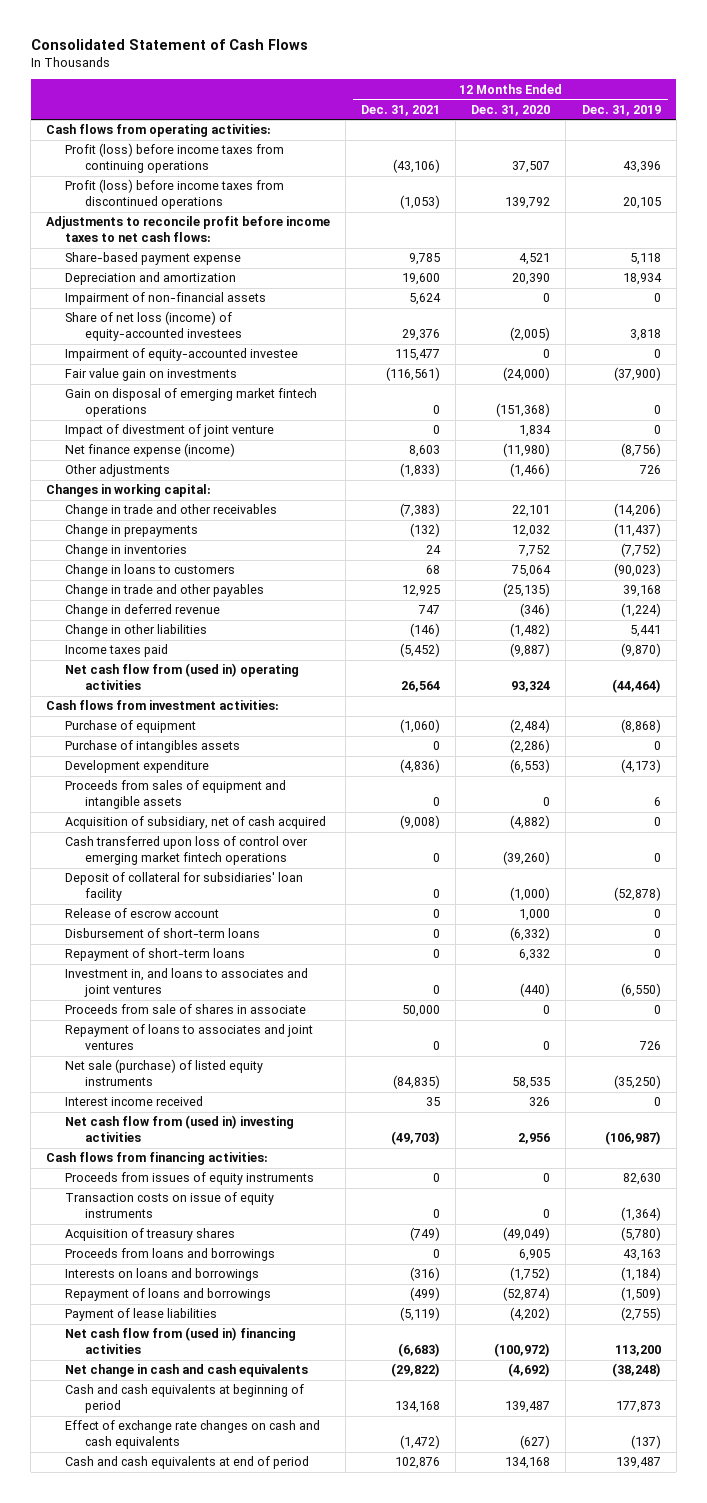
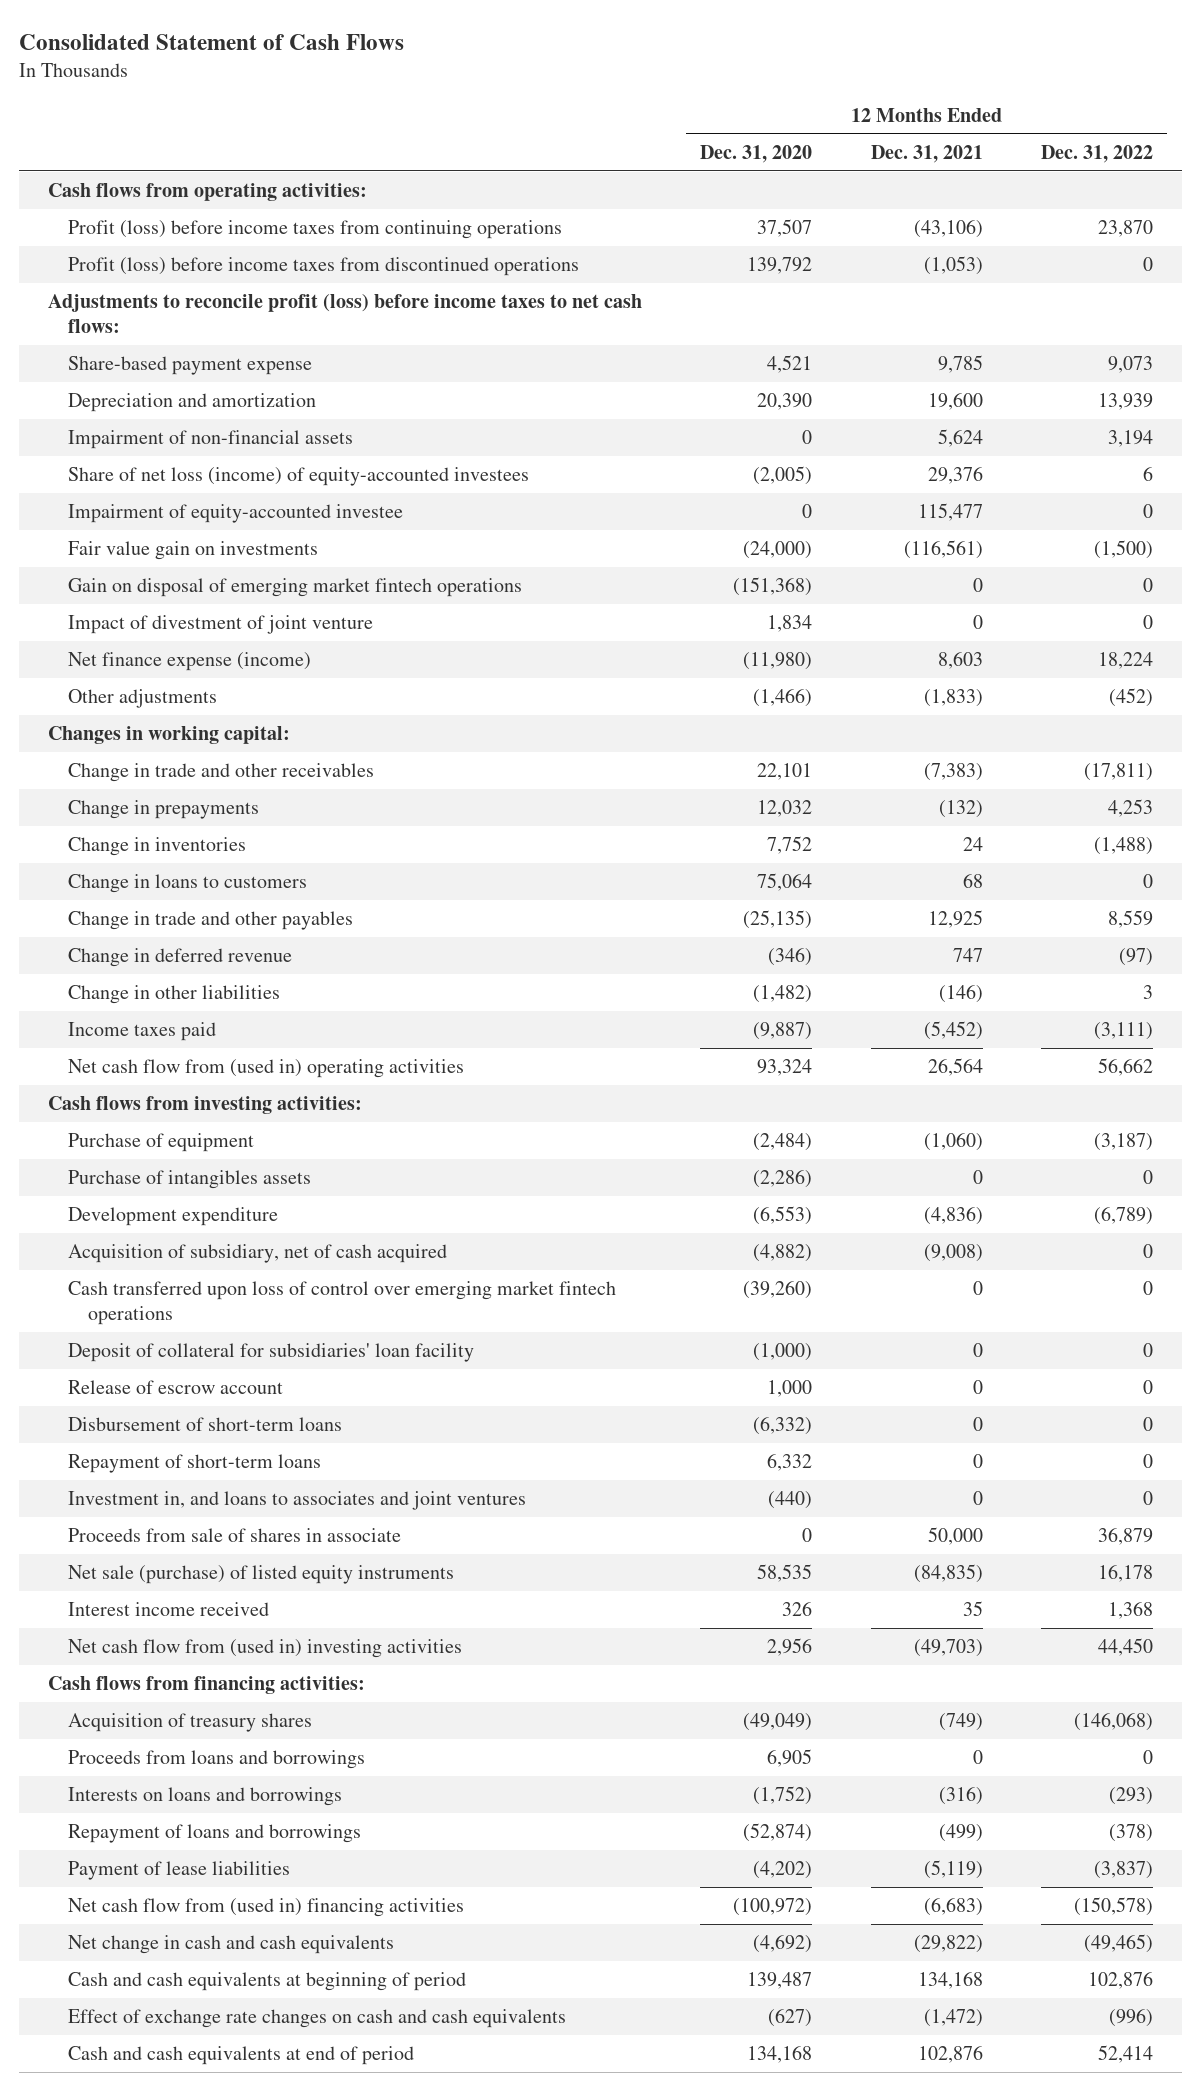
- | 12 Months Ended Dec. 31, 2021 | 12 Months Ended Dec. 31, 2020 | 12 Months Ended Dec. 31, 2019
+ | 12 Months Ended Dec. 31, 2020 | 12 Months Ended Dec. 31, 2021 | 12 Months Ended Dec. 31, 2022
- Adjustments to reconcile profit before income taxes to net cash flows:
+ Adjustments to reconcile profit (loss) before income taxes to net cash flows:
- Cash flows from investment activities:
+ Cash flows from investing activities:
- Proceeds from sales of equipment and intangible assets | 0 | 0 | 6
- Repayment of loans to associates and joint ventures | 0 | 0 | 726
- Proceeds from issues of equity instruments | 0 | 0 | 82,630
- Transaction costs on issue of equity instruments | 0 | 0 | (1,364)

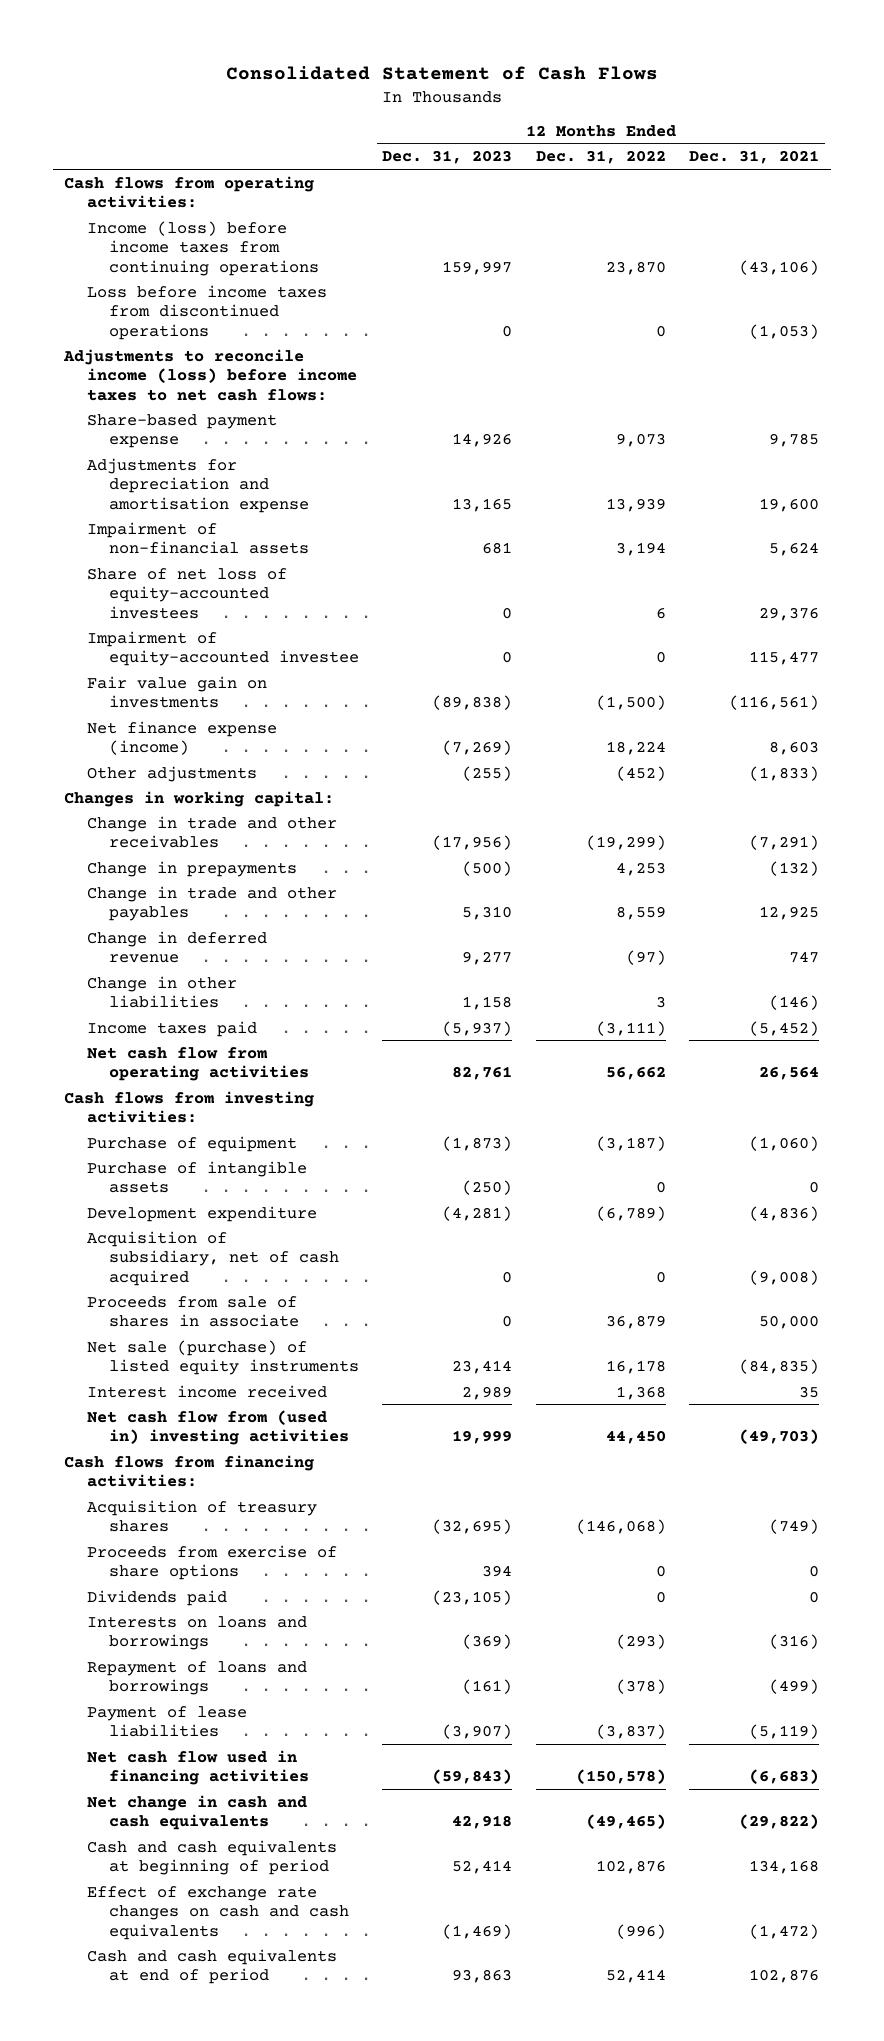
- | 12 Months Ended Dec. 31, 2020 | 12 Months Ended Dec. 31, 2021 | 12 Months Ended Dec. 31, 2022
+ | 12 Months Ended Dec. 31, 2023 | 12 Months Ended Dec. 31, 2022 | 12 Months Ended Dec. 31, 2021
- Profit (loss) before income taxes from continuing operations | 37,507 | (43,106) | 23,870
- Profit (loss) before income taxes from discontinued operations | 139,792 | (1,053) | 0
- Adjustments to reconcile profit (loss) before income taxes to net cash flows:
+ Income (loss) before income taxes from continuing operations | 159,997 | 23,870 | (43,106)
+ Loss before income taxes from discontinued operations | 0 | 0 | (1,053)
+ Adjustments to reconcile income (loss) before income taxes to net cash flows:
- Depreciation and amortization | 20,390 | 19,600 | 13,939
+ Adjustments for depreciation and amortisation expense | 13,165 | 13,939 | 19,600
- Share of net loss (income) of equity-accounted investees | (2,005) | 29,376 | 6
+ Share of net loss of equity-accounted investees | 0 | 6 | 29,376
- Gain on disposal of emerging market fintech operations | (151,368) | 0 | 0
- Impact of divestment of joint venture | 1,834 | 0 | 0
- Change in trade and other receivables | 22,101 | (7,383) | (17,811)
+ Change in trade and other receivables | (17,956) | (19,299) | (7,291)
- Change in inventories | 7,752 | 24 | (1,488)
- Change in loans to customers | 75,064 | 68 | 0
- Net cash flow from (used in) operating activities | 93,324 | 26,564 | 56,662
+ Net cash flow from operating activities | 82,761 | 56,662 | 26,564
- Purchase of intangibles assets | (2,286) | 0 | 0
+ Purchase of intangible assets | (250) | 0 | 0
- Cash transferred upon loss of control over emerging market fintech operations | (39,260) | 0 | 0
- Deposit of collateral for subsidiaries' loan facility | (1,000) | 0 | 0
- Release of escrow account | 1,000 | 0 | 0
- Disbursement of short-term loans | (6,332) | 0 | 0
- Repayment of short-term loans | 6,332 | 0 | 0
- Investment in, and loans to associates and joint ventures | (440) | 0 | 0
- Proceeds from loans and borrowings | 6,905 | 0 | 0
+ Proceeds from exercise of share options | 394 | 0 | 0
+ Dividends paid | (23,105) | 0 | 0
- Net cash flow from (used in) financing activities | (100,972) | (6,683) | (150,578)
+ Net cash flow used in financing activities | (59,843) | (150,578) | (6,683)

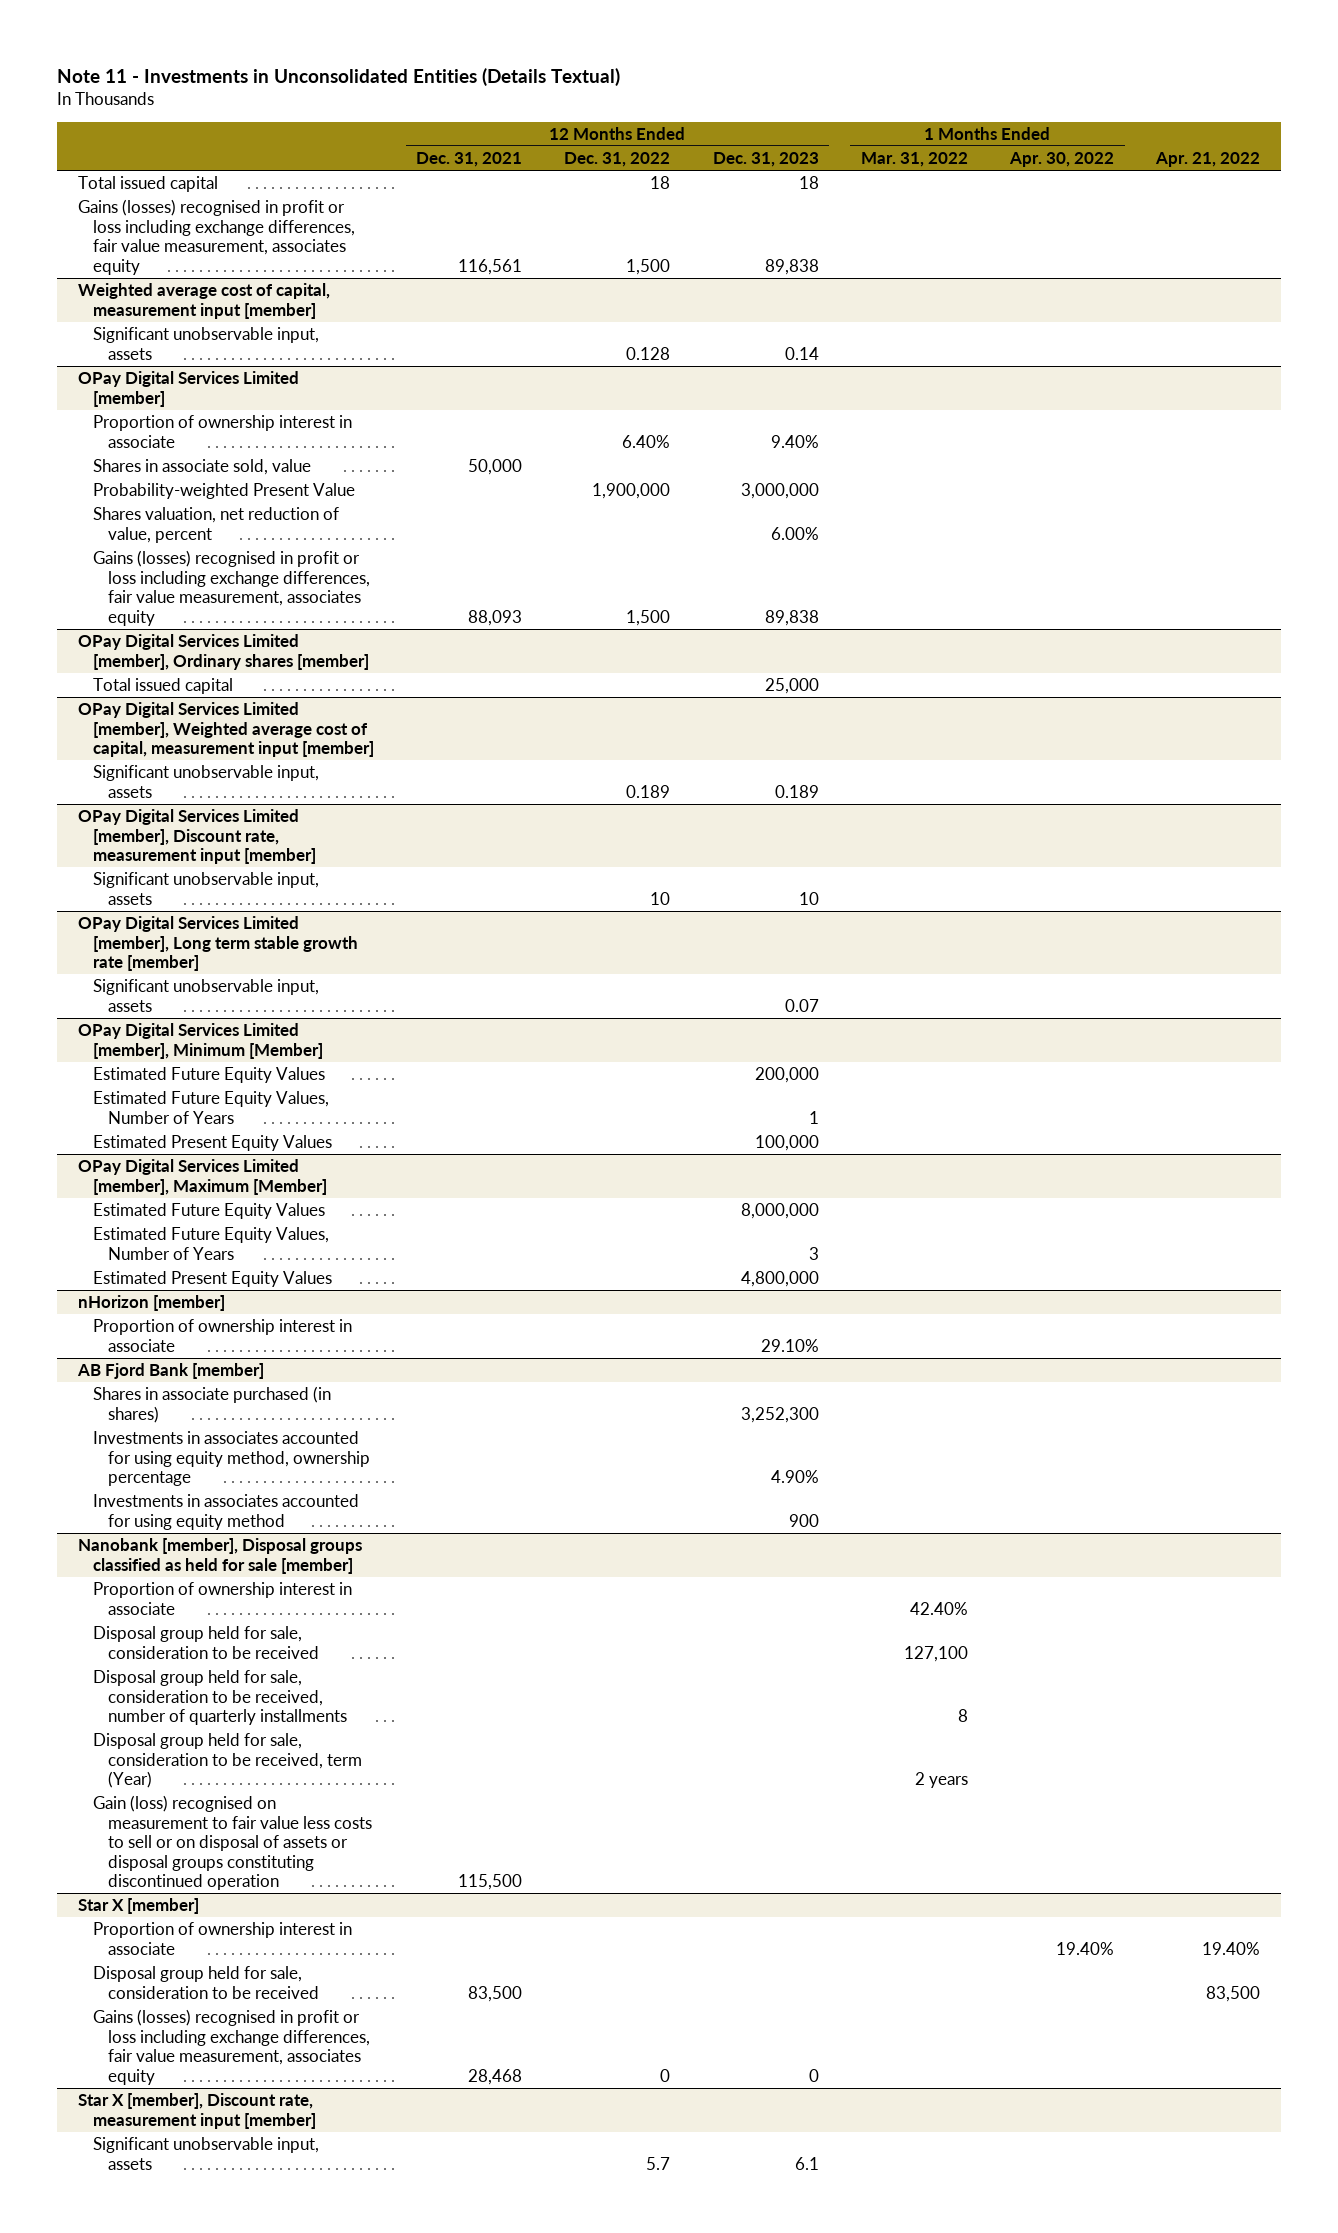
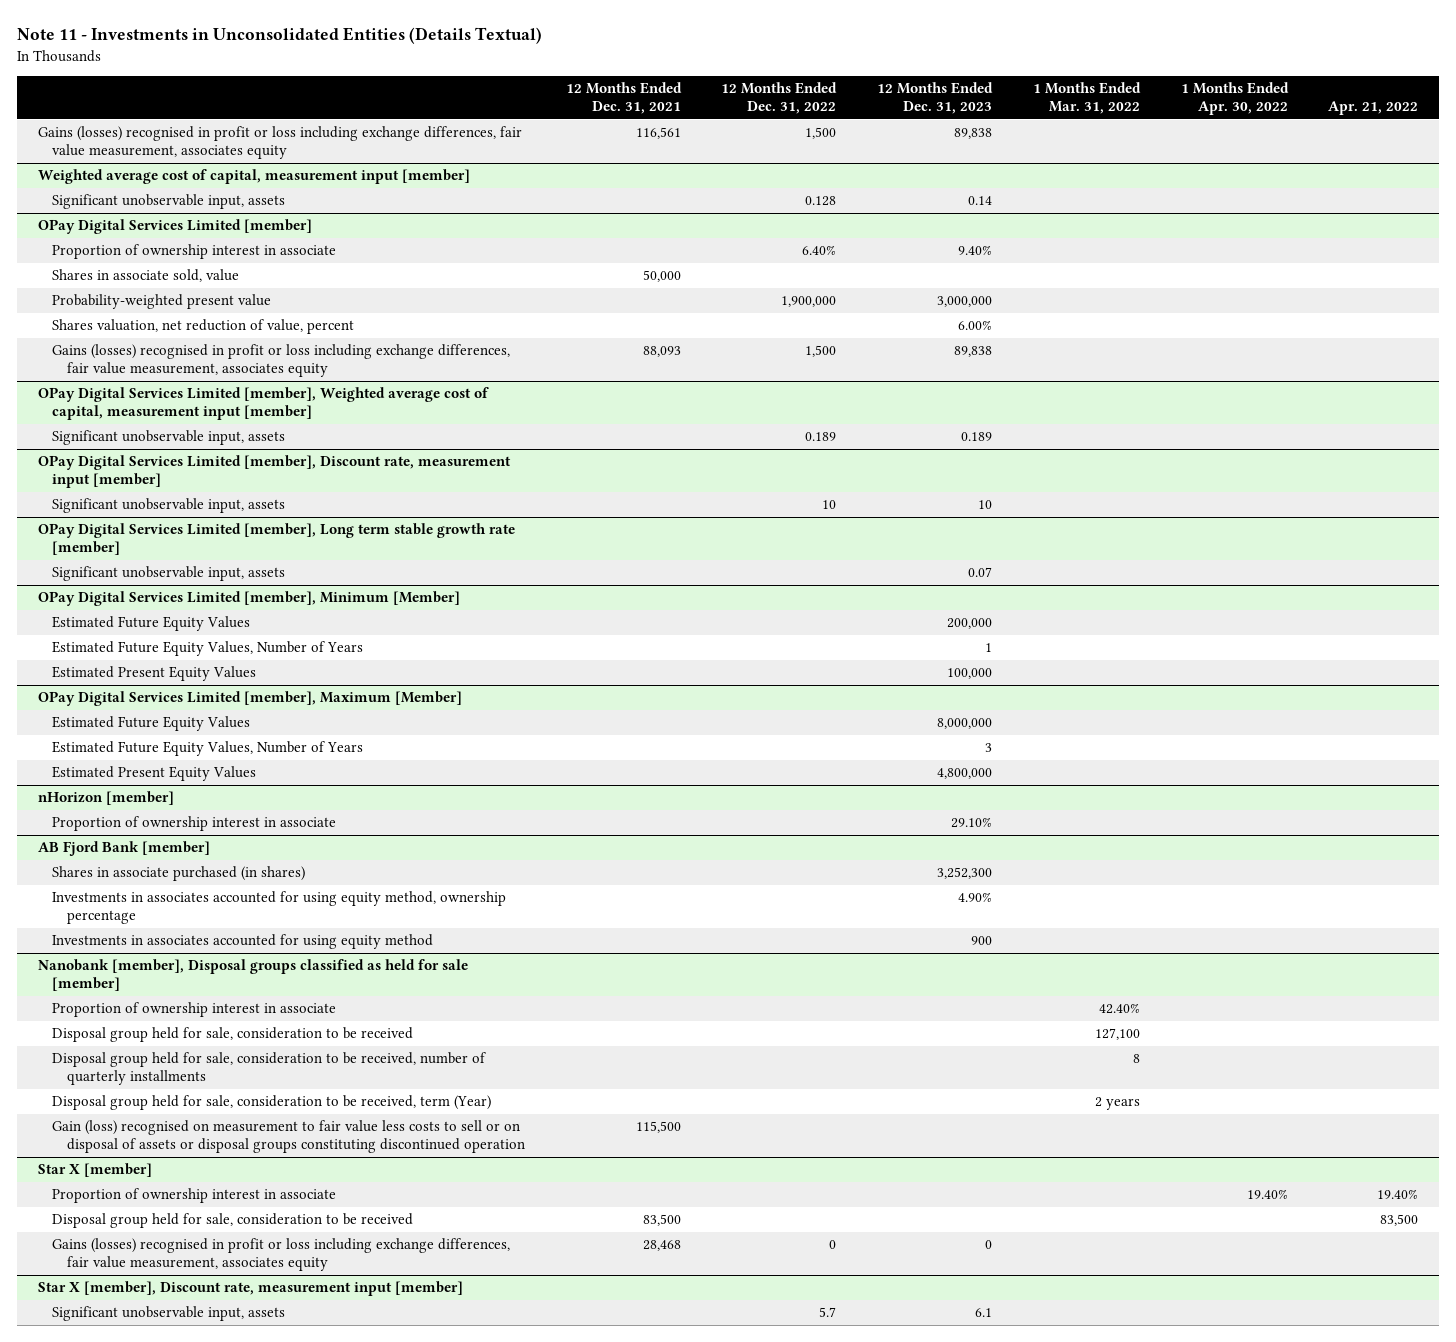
- Total issued capital | | 18 | 18 | | |
@ OPay Digital Services Limited [member]
- Probability-weighted Present Value | | 1,900,000 | 3,000,000 | | |
+ Probability-weighted present value | | 1,900,000 | 3,000,000 | | |
- OPay Digital Services Limited [member], Ordinary shares [member]
- Total issued capital | | | 25,000 | | |

